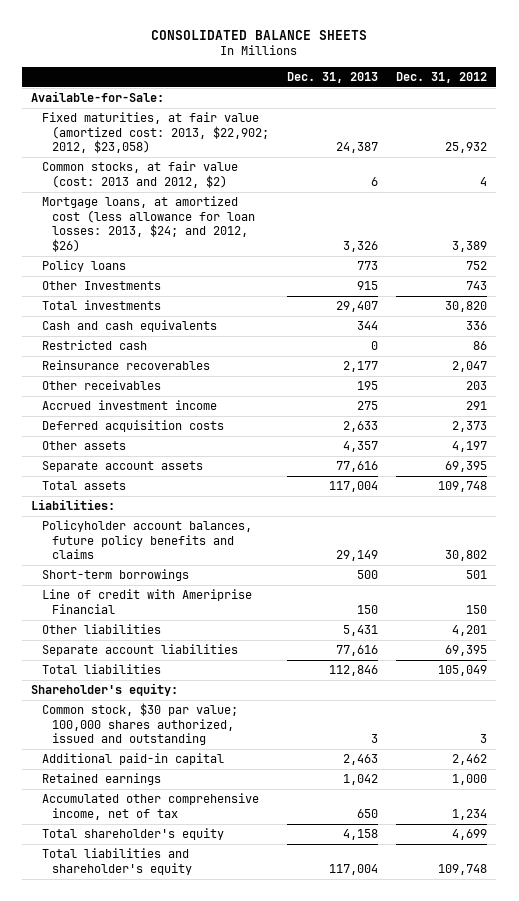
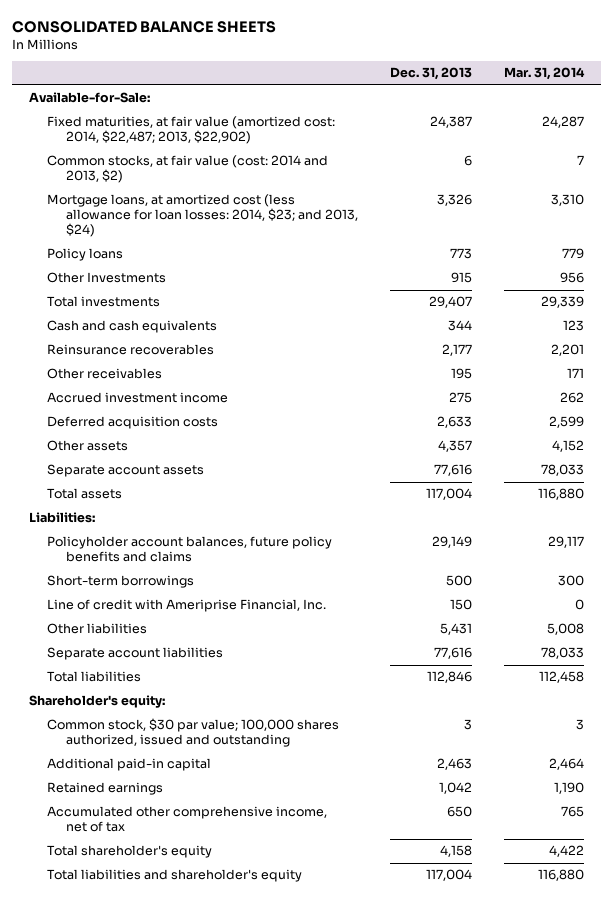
- | Dec. 31, 2013 | Dec. 31, 2012
+ | Dec. 31, 2013 | Mar. 31, 2014
- Fixed maturities, at fair value (amortized cost: 2013, $22,902; 2012, $23,058) | 24,387 | 25,932
- Common stocks, at fair value (cost: 2013 and 2012, $2) | 6 | 4
- Mortgage loans, at amortized cost (less allowance for loan losses: 2013, $24; and 2012, $26) | 3,326 | 3,389
+ Fixed maturities, at fair value (amortized cost: 2014, $22,487; 2013, $22,902) | 24,387 | 24,287
+ Common stocks, at fair value (cost: 2014 and 2013, $2) | 6 | 7
+ Mortgage loans, at amortized cost (less allowance for loan losses: 2014, $23; and 2013, $24) | 3,326 | 3,310
- Restricted cash | 0 | 86
- Line of credit with Ameriprise Financial | 150 | 150
+ Line of credit with Ameriprise Financial, Inc. | 150 | 0

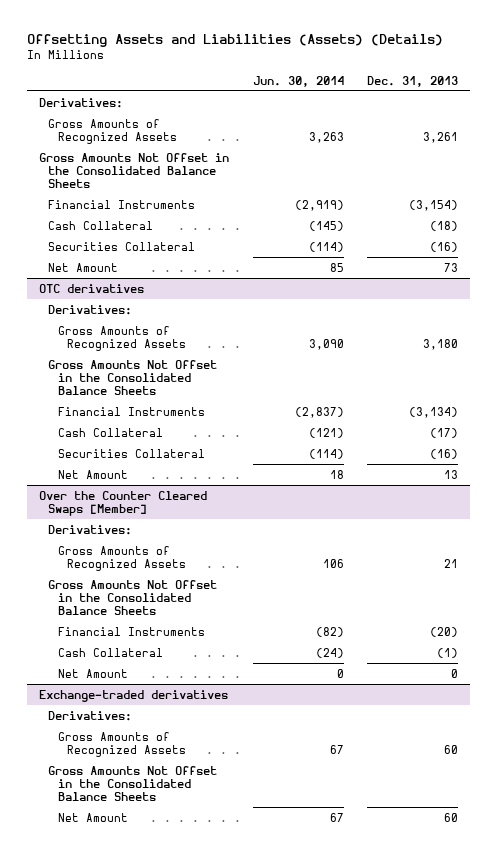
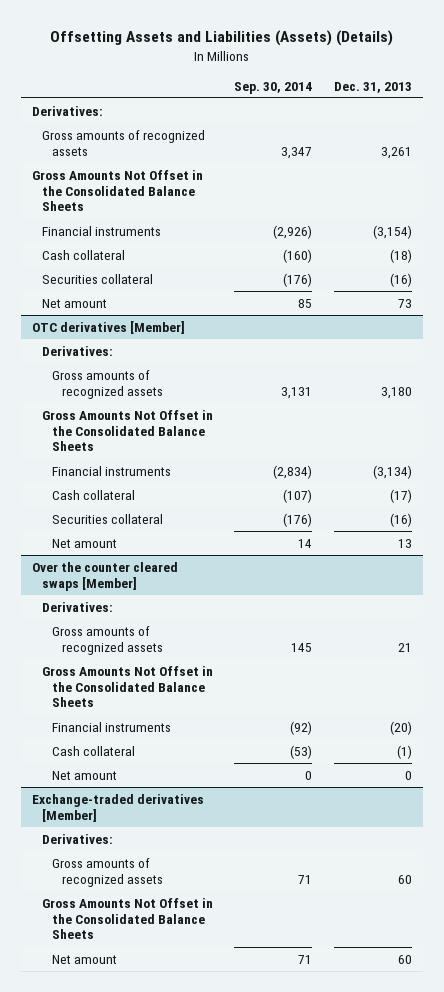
- | Jun. 30, 2014 | Dec. 31, 2013
+ | Sep. 30, 2014 | Dec. 31, 2013
- Gross Amounts of Recognized Assets | 3,263 | 3,261
+ Gross amounts of recognized assets | 3,347 | 3,261
- Financial Instruments | (2,919) | (3,154)
- Cash Collateral | (145) | (18)
- Securities Collateral | (114) | (16)
- Net Amount | 85 | 73
- OTC derivatives
+ Financial instruments | (2,926) | (3,154)
+ Cash collateral | (160) | (18)
+ Securities collateral | (176) | (16)
+ Net amount | 85 | 73
+ OTC derivatives [Member]
- Gross Amounts of Recognized Assets | 3,090 | 3,180
+ Gross amounts of recognized assets | 3,131 | 3,180
- Financial Instruments | (2,837) | (3,134)
- Cash Collateral | (121) | (17)
- Securities Collateral | (114) | (16)
- Net Amount | 18 | 13
- Over the Counter Cleared Swaps [Member]
+ Financial instruments | (2,834) | (3,134)
+ Cash collateral | (107) | (17)
+ Securities collateral | (176) | (16)
+ Net amount | 14 | 13
+ Over the counter cleared swaps [Member]
- Gross Amounts of Recognized Assets | 106 | 21
+ Gross amounts of recognized assets | 145 | 21
- Financial Instruments | (82) | (20)
- Cash Collateral | (24) | (1)
- Net Amount | 0 | 0
- Exchange-traded derivatives
+ Financial instruments | (92) | (20)
+ Cash collateral | (53) | (1)
+ Net amount | 0 | 0
+ Exchange-traded derivatives [Member]
- Gross Amounts of Recognized Assets | 67 | 60
+ Gross amounts of recognized assets | 71 | 60
- Net Amount | 67 | 60
+ Net amount | 71 | 60

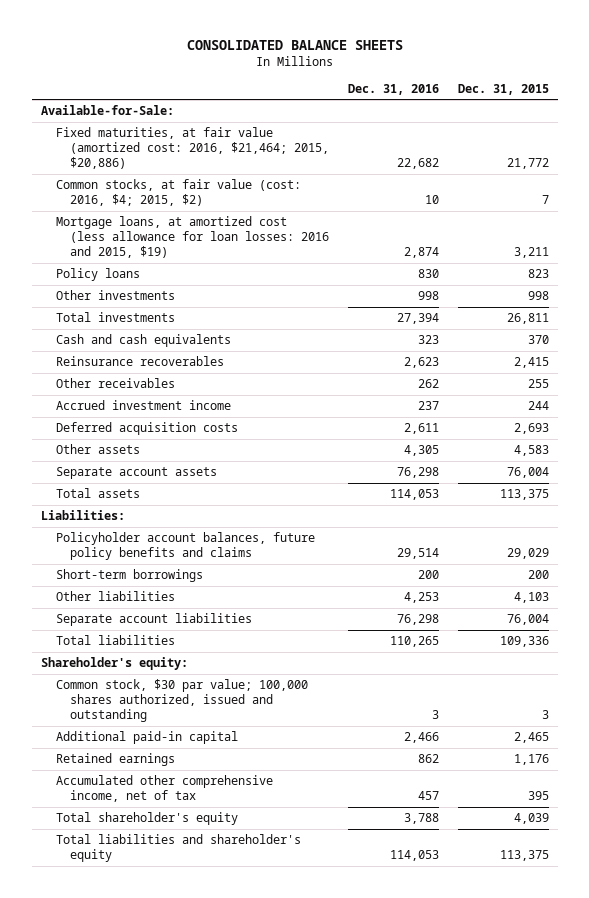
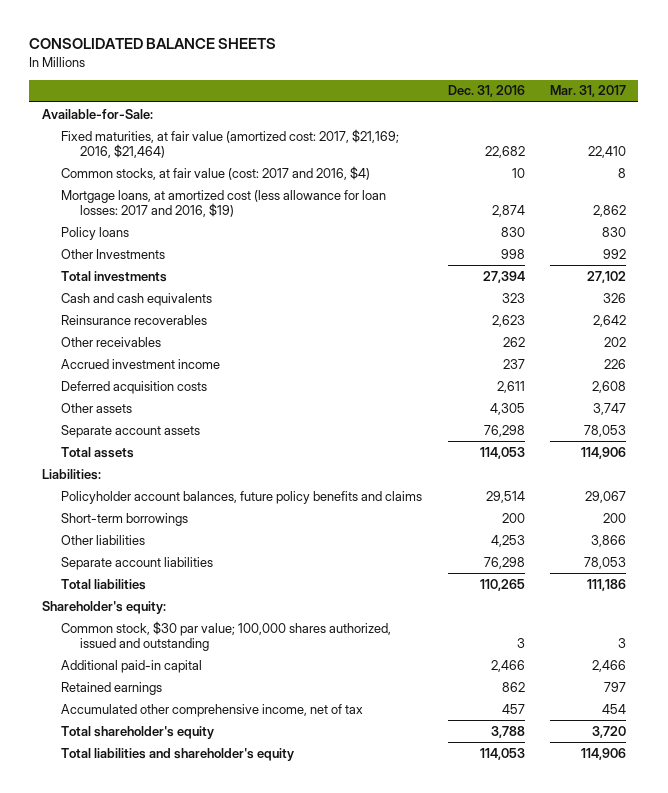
- | Dec. 31, 2016 | Dec. 31, 2015
+ | Dec. 31, 2016 | Mar. 31, 2017
- Fixed maturities, at fair value (amortized cost: 2016, $21,464; 2015, $20,886) | 22,682 | 21,772
- Common stocks, at fair value (cost: 2016, $4; 2015, $2) | 10 | 7
- Mortgage loans, at amortized cost (less allowance for loan losses: 2016 and 2015, $19) | 2,874 | 3,211
+ Fixed maturities, at fair value (amortized cost: 2017, $21,169; 2016, $21,464) | 22,682 | 22,410
+ Common stocks, at fair value (cost: 2017 and 2016, $4) | 10 | 8
+ Mortgage loans, at amortized cost (less allowance for loan losses: 2017 and 2016, $19) | 2,874 | 2,862
- Other investments | 998 | 998
+ Other Investments | 998 | 992

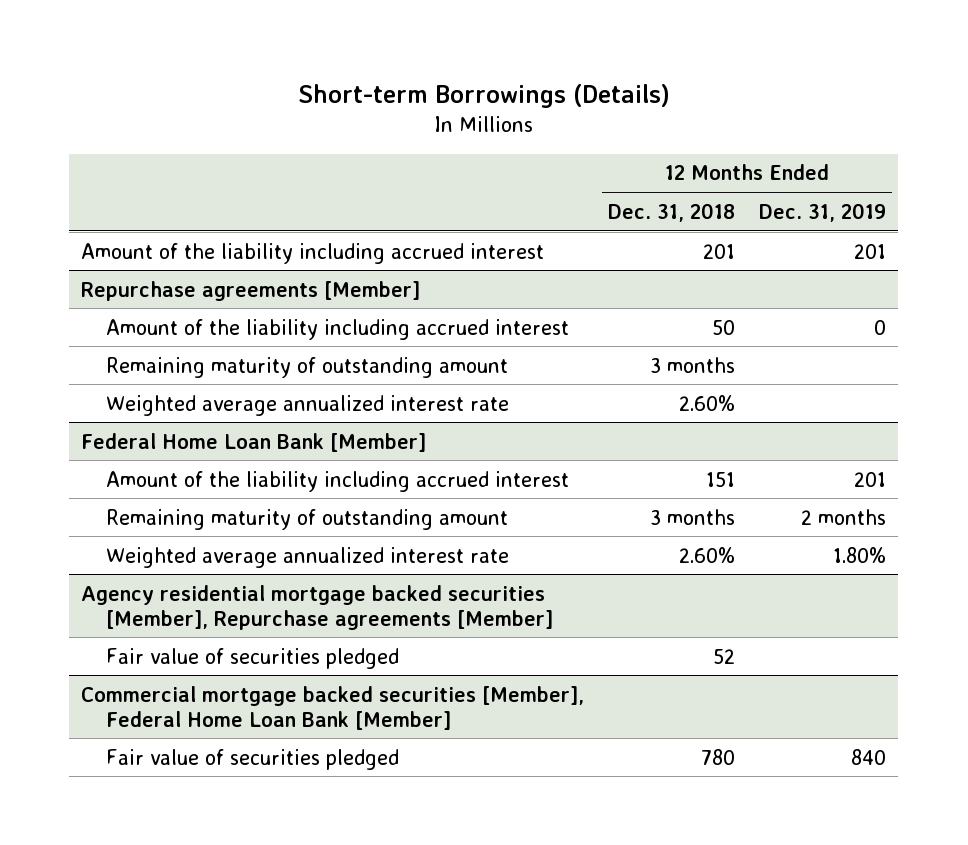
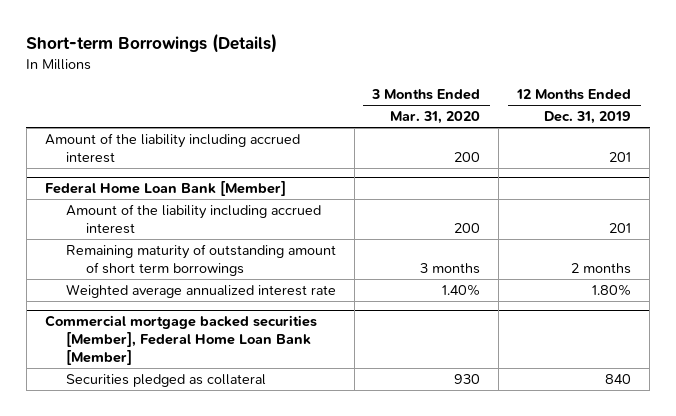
- | 12 Months Ended Dec. 31, 2018 | 12 Months Ended Dec. 31, 2019
+ | 3 Months Ended Mar. 31, 2020 | 12 Months Ended Dec. 31, 2019
- Repurchase agreements [Member]
- Amount of the liability including accrued interest | 50 | 0
- Remaining maturity of outstanding amount | 3 months |
- Weighted average annualized interest rate | 2.60% |
@ Federal Home Loan Bank [Member]
- Remaining maturity of outstanding amount | 3 months | 2 months
+ Remaining maturity of outstanding amount of short term borrowings | 3 months | 2 months
- Agency residential mortgage backed securities [Member], Repurchase agreements [Member]
- Fair value of securities pledged | 52 |
@ Commercial mortgage backed securities [Member], Federal Home Loan Bank [Member]
- Fair value of securities pledged | 780 | 840
+ Securities pledged as collateral | 930 | 840

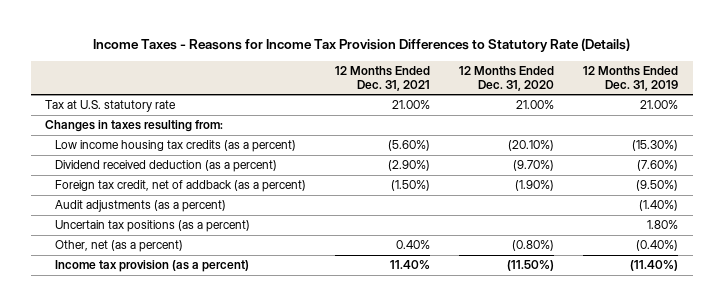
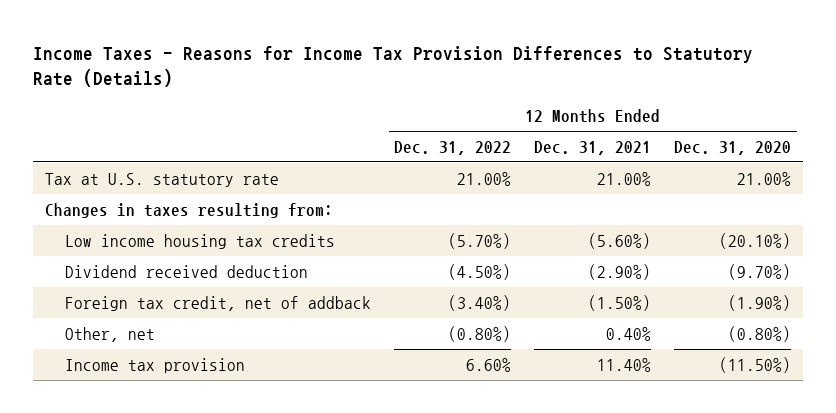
- | 12 Months Ended Dec. 31, 2021 | 12 Months Ended Dec. 31, 2020 | 12 Months Ended Dec. 31, 2019
+ | 12 Months Ended Dec. 31, 2022 | 12 Months Ended Dec. 31, 2021 | 12 Months Ended Dec. 31, 2020
- Low income housing tax credits (as a percent) | (5.60%) | (20.10%) | (15.30%)
- Dividend received deduction (as a percent) | (2.90%) | (9.70%) | (7.60%)
- Foreign tax credit, net of addback (as a percent) | (1.50%) | (1.90%) | (9.50%)
- Audit adjustments (as a percent) | | | (1.40%)
- Uncertain tax positions (as a percent) | | | 1.80%
- Other, net (as a percent) | 0.40% | (0.80%) | (0.40%)
- Income tax provision (as a percent) | 11.40% | (11.50%) | (11.40%)
+ Low income housing tax credits | (5.70%) | (5.60%) | (20.10%)
+ Dividend received deduction | (4.50%) | (2.90%) | (9.70%)
+ Foreign tax credit, net of addback | (3.40%) | (1.50%) | (1.90%)
+ Other, net | (0.80%) | 0.40% | (0.80%)
+ Income tax provision | 6.60% | 11.40% | (11.50%)

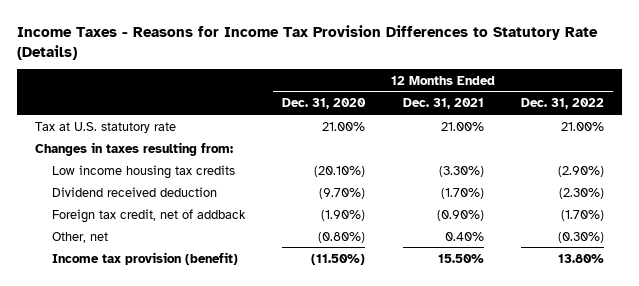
- | 12 Months Ended Dec. 31, 2022 | 12 Months Ended Dec. 31, 2021 | 12 Months Ended Dec. 31, 2020
+ | 12 Months Ended Dec. 31, 2020 | 12 Months Ended Dec. 31, 2021 | 12 Months Ended Dec. 31, 2022
- Low income housing tax credits | (5.70%) | (5.60%) | (20.10%)
- Dividend received deduction | (4.50%) | (2.90%) | (9.70%)
- Foreign tax credit, net of addback | (3.40%) | (1.50%) | (1.90%)
- Other, net | (0.80%) | 0.40% | (0.80%)
- Income tax provision | 6.60% | 11.40% | (11.50%)
+ Low income housing tax credits | (20.10%) | (3.30%) | (2.90%)
+ Dividend received deduction | (9.70%) | (1.70%) | (2.30%)
+ Foreign tax credit, net of addback | (1.90%) | (0.90%) | (1.70%)
+ Other, net | (0.80%) | 0.40% | (0.30%)
+ Income tax provision (benefit) | (11.50%) | 15.50% | 13.80%

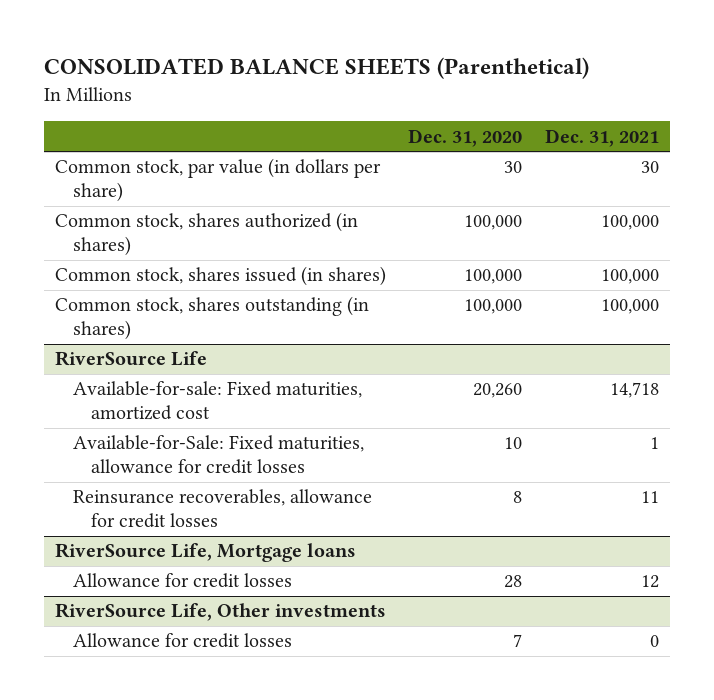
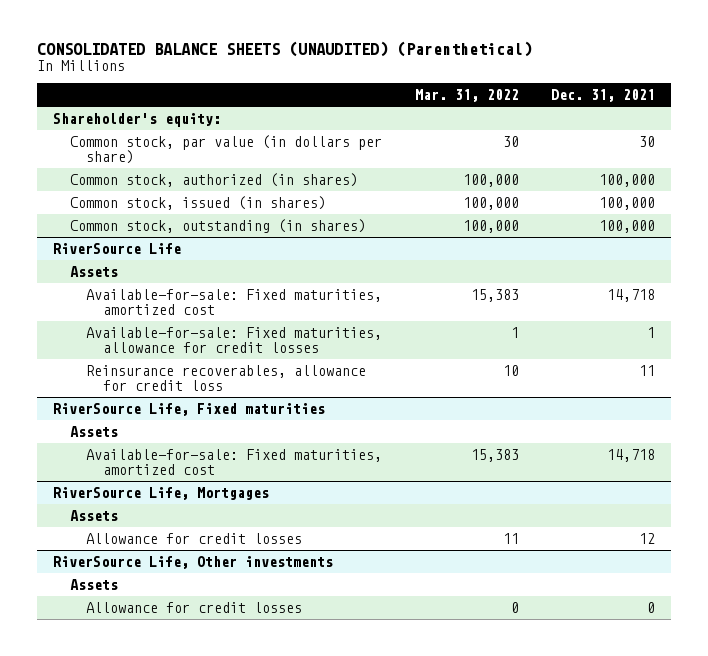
- CONSOLIDATED BALANCE SHEETS (Parenthetical)
+ CONSOLIDATED BALANCE SHEETS (UNAUDITED) (Parenthetical)
- | Dec. 31, 2020 | Dec. 31, 2021
+ | Mar. 31, 2022 | Dec. 31, 2021
+ Shareholder's equity:
- Common stock, shares authorized (in shares) | 100,000 | 100,000
- Common stock, shares issued (in shares) | 100,000 | 100,000
- Common stock, shares outstanding (in shares) | 100,000 | 100,000
+ Common stock, authorized (in shares) | 100,000 | 100,000
+ Common stock, issued (in shares) | 100,000 | 100,000
+ Common stock, outstanding (in shares) | 100,000 | 100,000
@ RiverSource Life
+ Assets
- Available-for-Sale: Fixed maturities, allowance for credit losses | 10 | 1
- Reinsurance recoverables, allowance for credit losses | 8 | 11
- RiverSource Life, Mortgage loans
@ RiverSource Life
+ Available-for-sale: Fixed maturities, allowance for credit losses | 1 | 1
+ Reinsurance recoverables, allowance for credit loss | 10 | 11
+ RiverSource Life, Fixed maturities
+ Assets
+ Available-for-sale: Fixed maturities, amortized cost | 15,383 | 14,718
+ RiverSource Life, Mortgages
+ Assets
@ RiverSource Life, Other investments
+ Assets

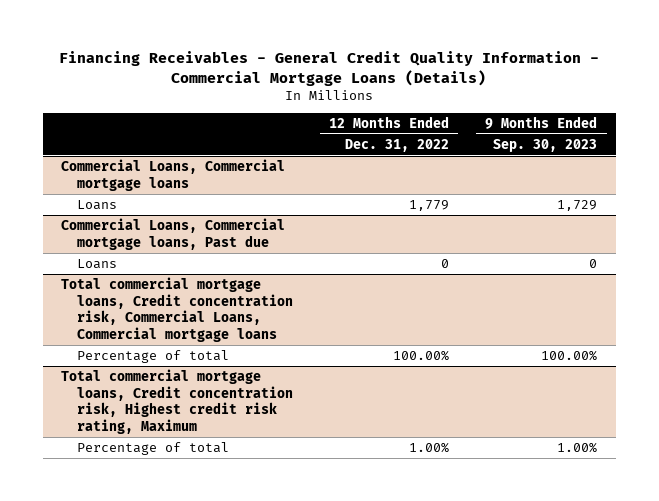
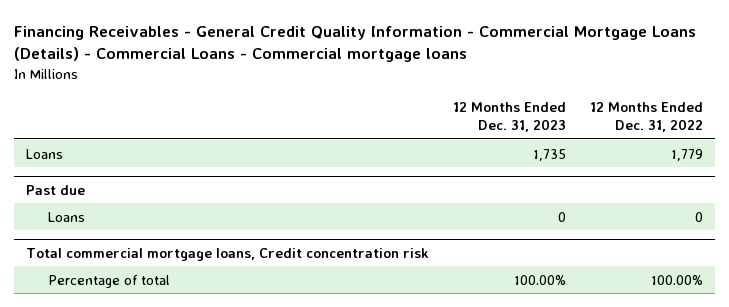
- Financing Receivables - General Credit Quality Information - Commercial Mortgage Loans (Details)
+ Financing Receivables - General Credit Quality Information - Commercial Mortgage Loans (Details) - Commercial Loans - Commercial mortgage loans
- | 12 Months Ended Dec. 31, 2022 | 9 Months Ended Sep. 30, 2023
+ | 12 Months Ended Dec. 31, 2023 | 12 Months Ended Dec. 31, 2022
- Commercial Loans, Commercial mortgage loans
- Commercial Loans, Commercial mortgage loans, Past due
+ Past due
- Total commercial mortgage loans, Credit concentration risk, Commercial Loans, Commercial mortgage loans
+ Total commercial mortgage loans, Credit concentration risk
- Total commercial mortgage loans, Credit concentration risk, Highest credit risk rating, Maximum
- Percentage of total | 1.00% | 1.00%

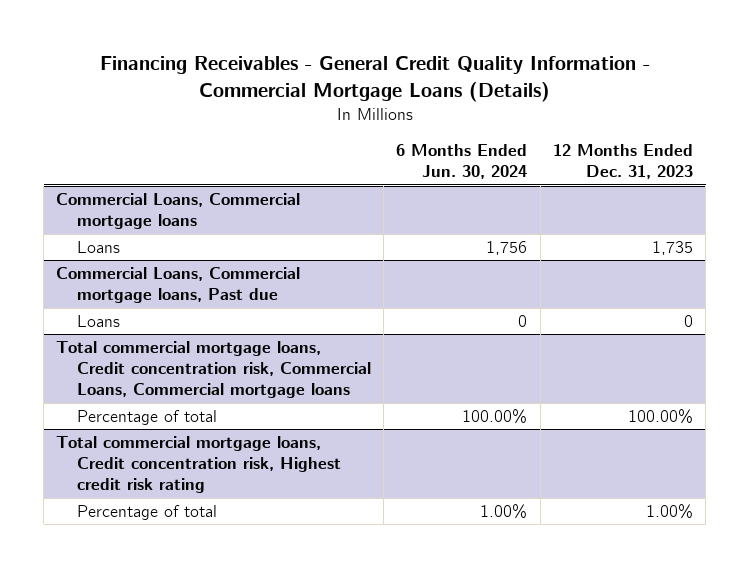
- Financing Receivables - General Credit Quality Information - Commercial Mortgage Loans (Details) - Commercial Loans - Commercial mortgage loans
+ Financing Receivables - General Credit Quality Information - Commercial Mortgage Loans (Details)
- | 12 Months Ended Dec. 31, 2023 | 12 Months Ended Dec. 31, 2022
+ | 6 Months Ended Jun. 30, 2024 | 12 Months Ended Dec. 31, 2023
+ Commercial Loans, Commercial mortgage loans
- Past due
+ Commercial Loans, Commercial mortgage loans, Past due
- Total commercial mortgage loans, Credit concentration risk
+ Total commercial mortgage loans, Credit concentration risk, Commercial Loans, Commercial mortgage loans
+ Total commercial mortgage loans, Credit concentration risk, Highest credit risk rating
+ Percentage of total | 1.00% | 1.00%

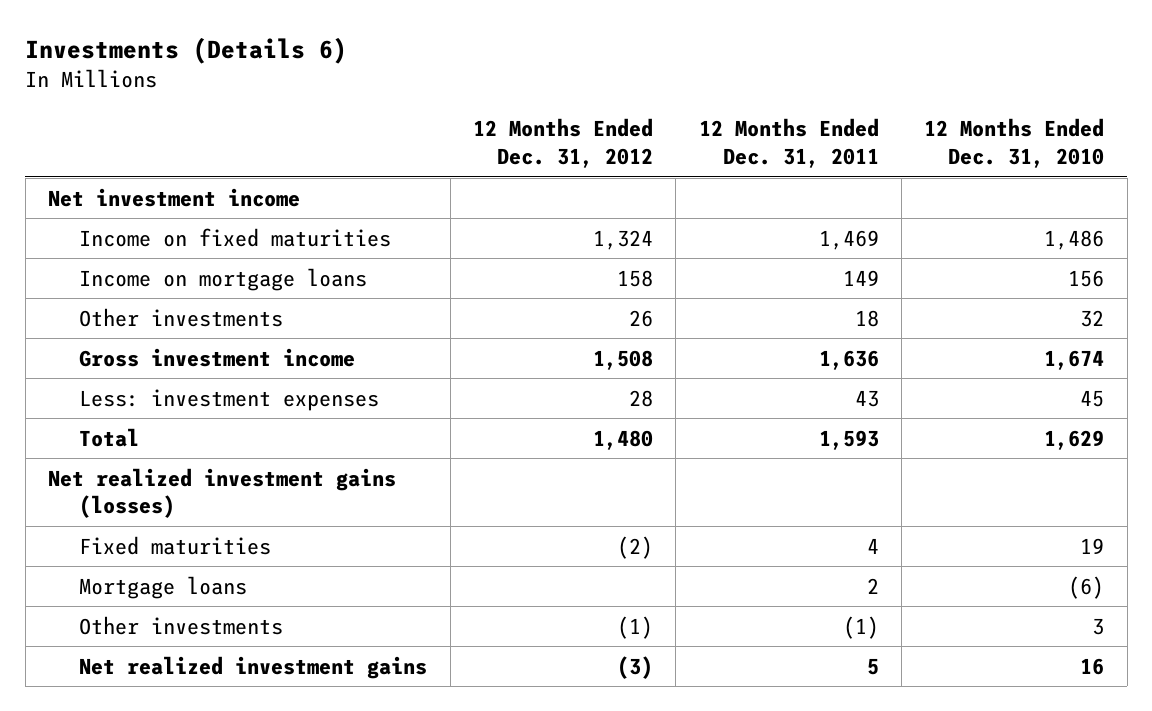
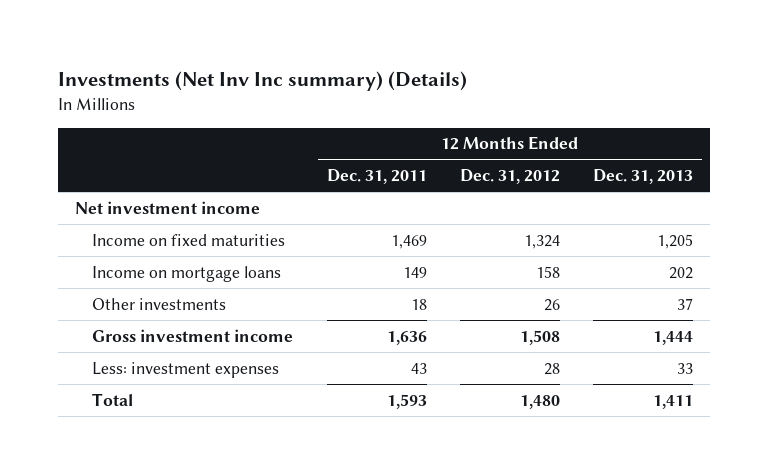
- Investments (Details 6)
+ Investments (Net Inv Inc summary) (Details)
- | 12 Months Ended Dec. 31, 2012 | 12 Months Ended Dec. 31, 2011 | 12 Months Ended Dec. 31, 2010
+ | 12 Months Ended Dec. 31, 2011 | 12 Months Ended Dec. 31, 2012 | 12 Months Ended Dec. 31, 2013
- Net realized investment gains (losses)
- Fixed maturities | (2) | 4 | 19
- Mortgage loans | | 2 | (6)
- Other investments | (1) | (1) | 3
- Net realized investment gains | (3) | 5 | 16

